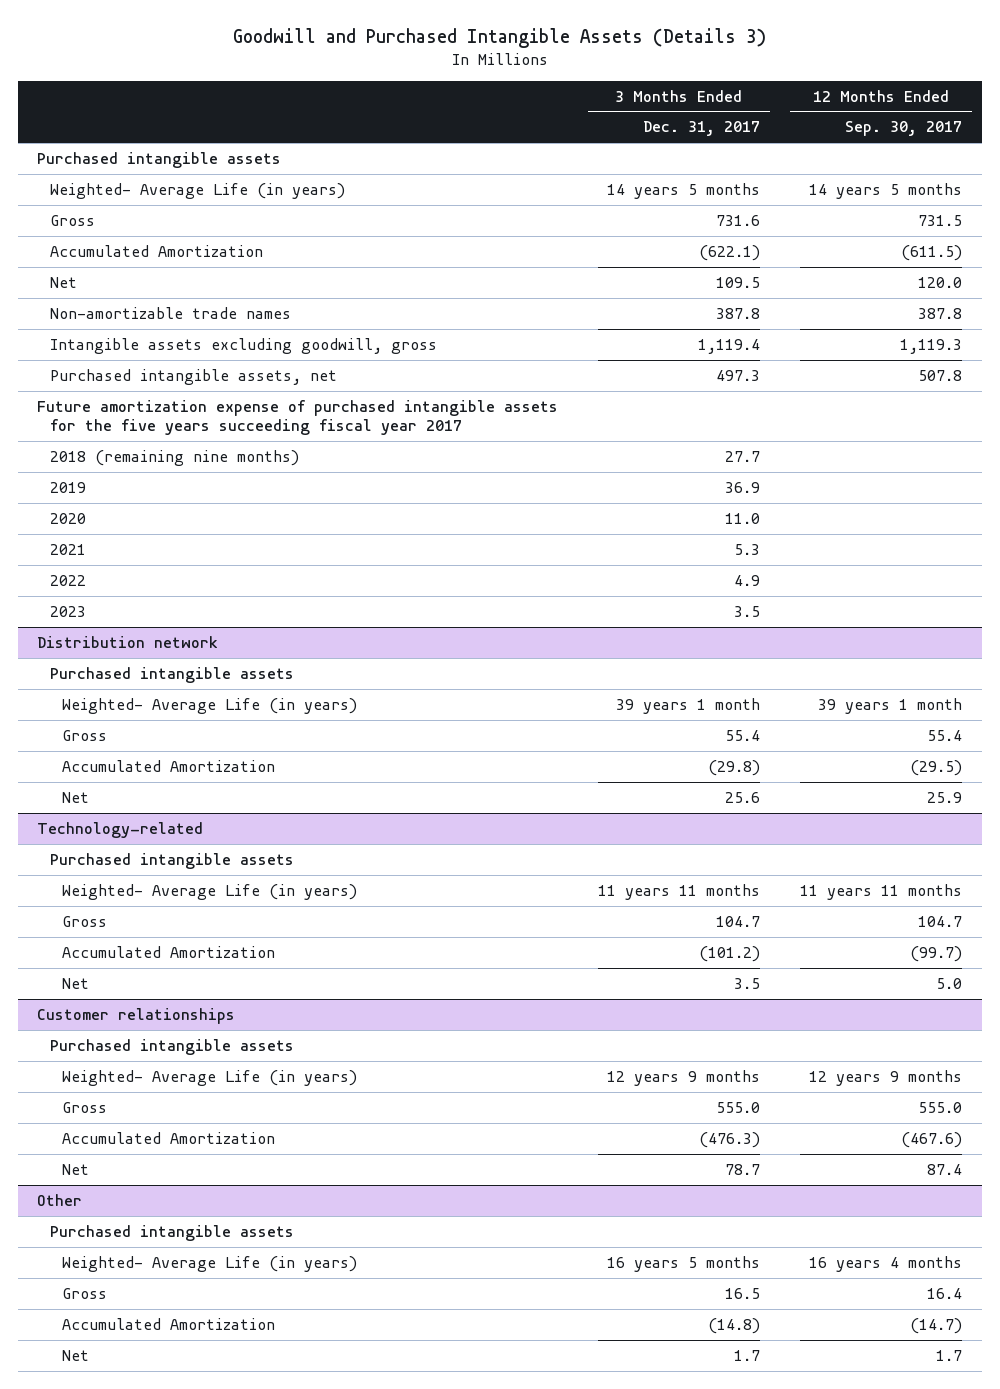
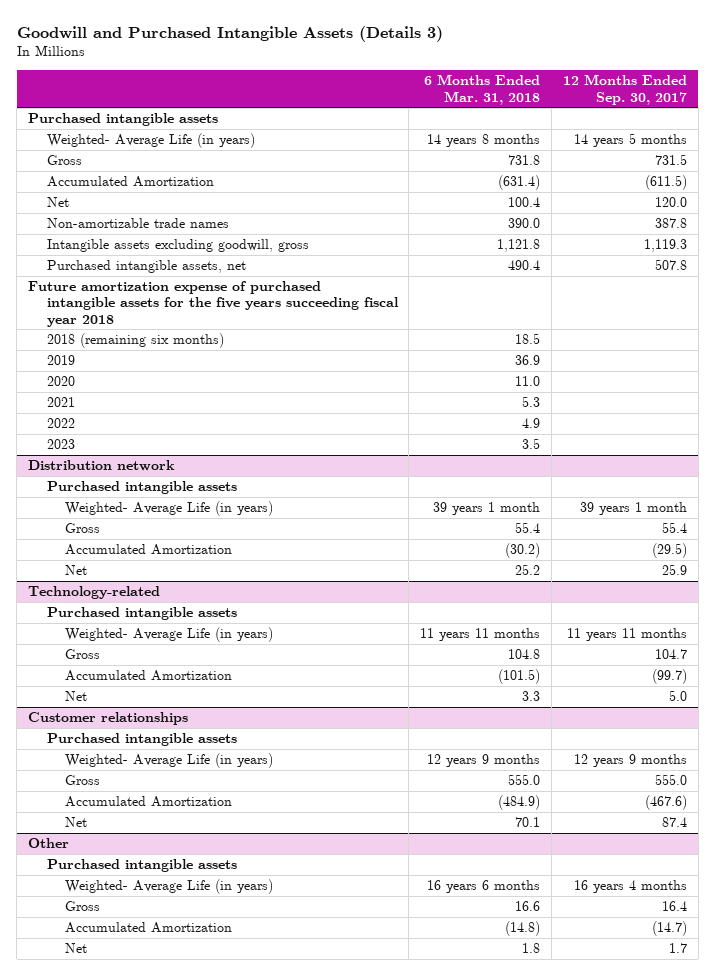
- | 3 Months Ended Dec. 31, 2017 | 12 Months Ended Sep. 30, 2017
+ | 6 Months Ended Mar. 31, 2018 | 12 Months Ended Sep. 30, 2017
- Future amortization expense of purchased intangible assets for the five years succeeding fiscal year 2017
- 2018 (remaining nine months) | 27.7 |
+ Future amortization expense of purchased intangible assets for the five years succeeding fiscal year 2018
+ 2018 (remaining six months) | 18.5 |

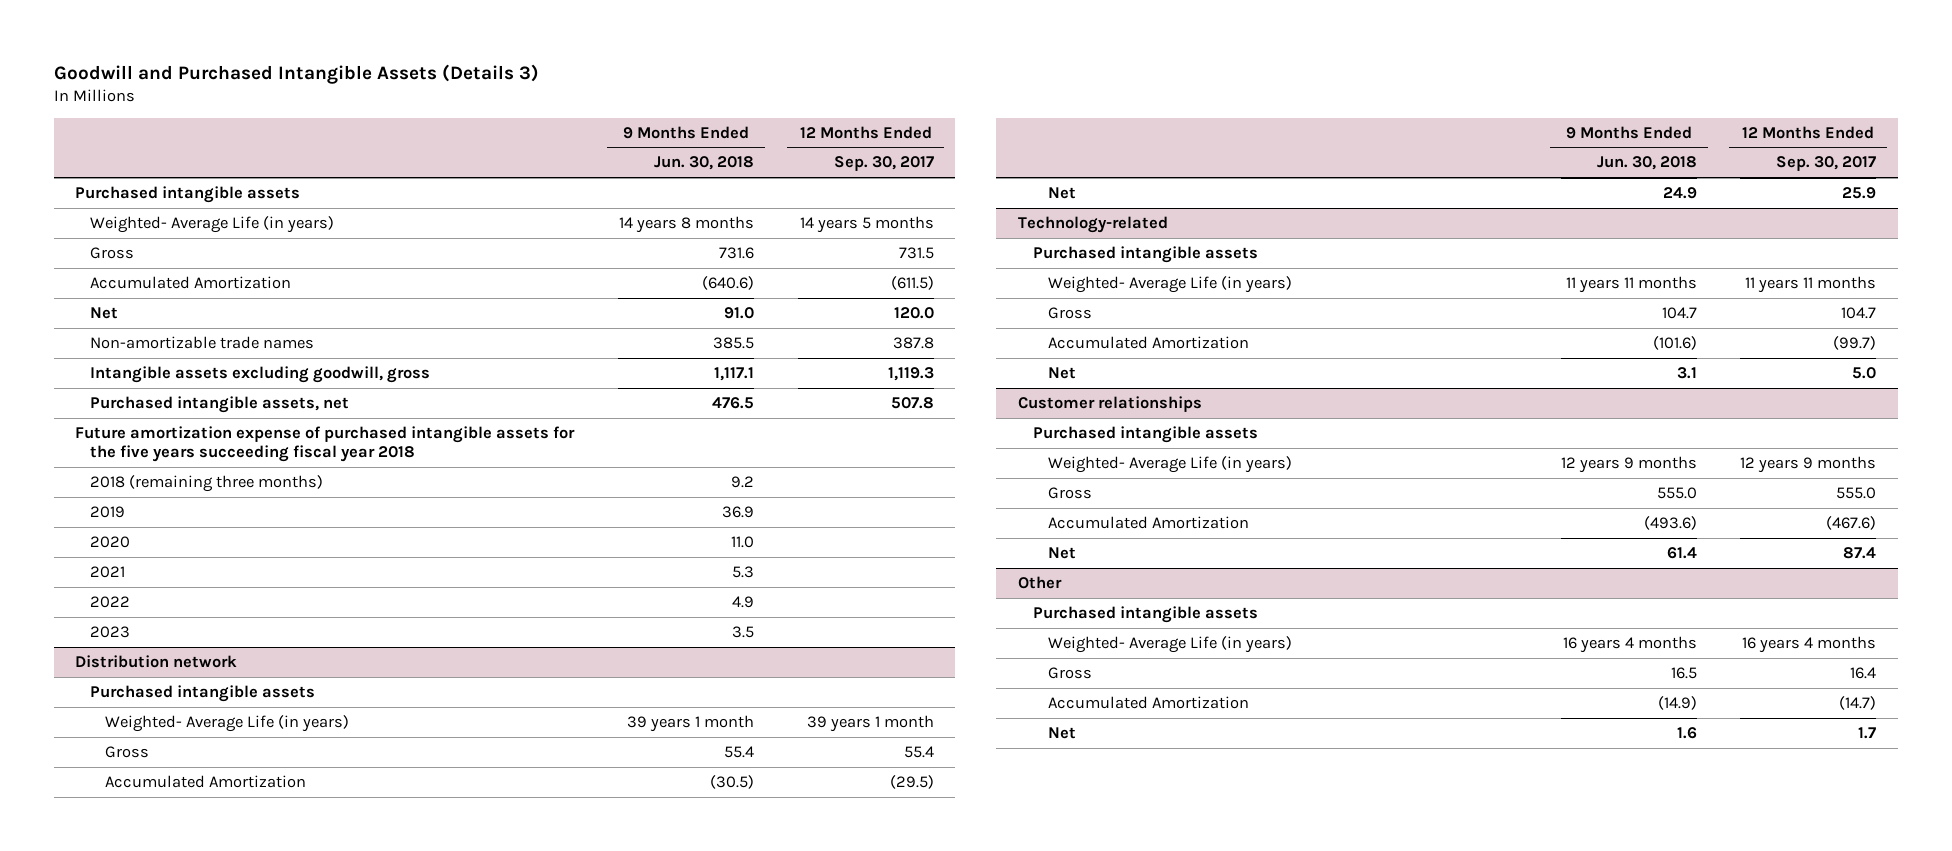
- | 6 Months Ended Mar. 31, 2018 | 12 Months Ended Sep. 30, 2017
+ | 9 Months Ended Jun. 30, 2018 | 12 Months Ended Sep. 30, 2017
- 2018 (remaining six months) | 18.5 |
+ 2018 (remaining three months) | 9.2 |

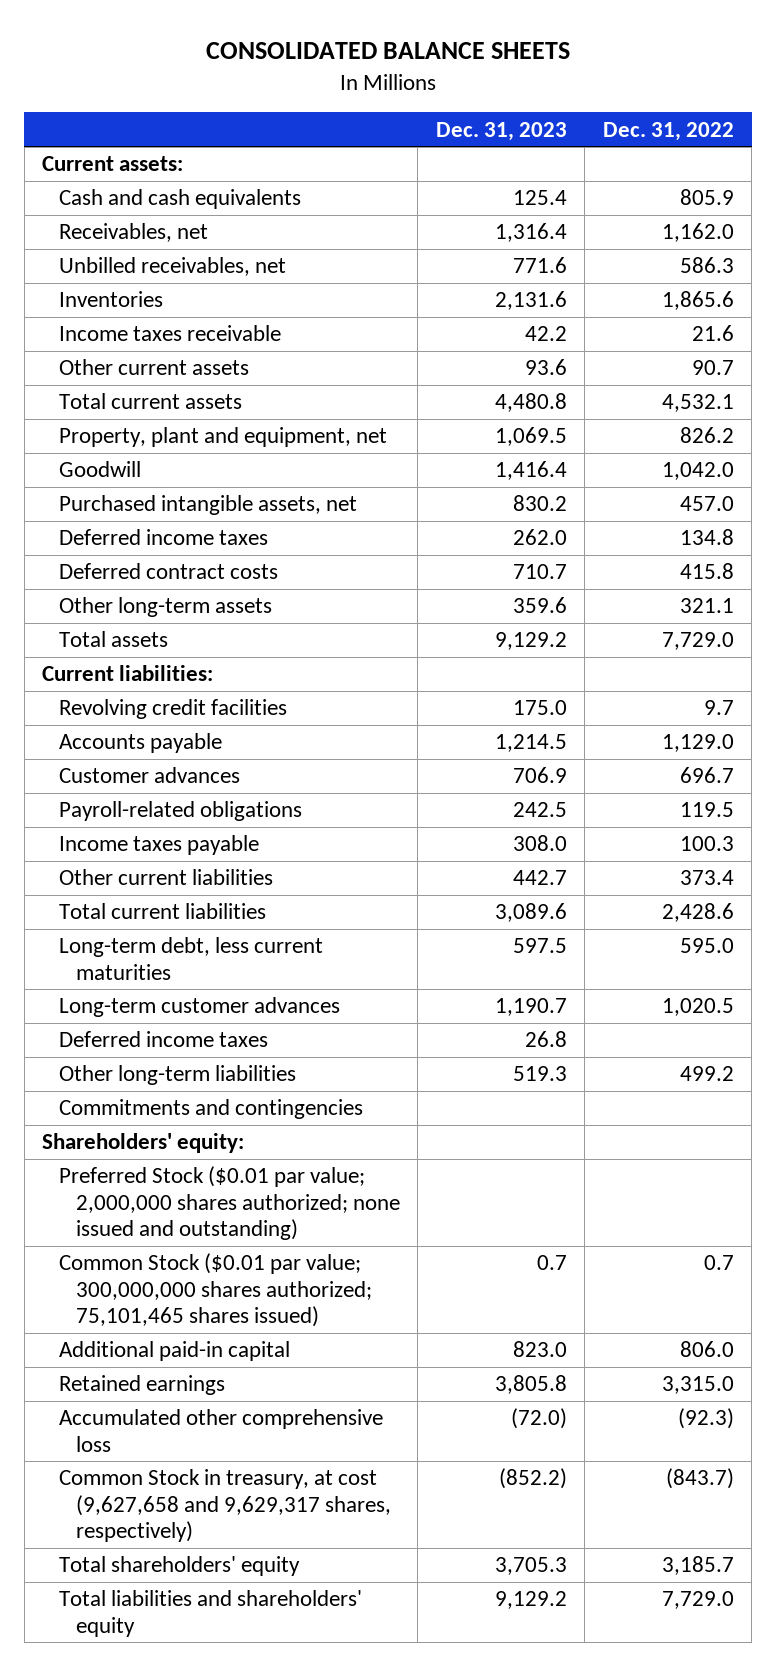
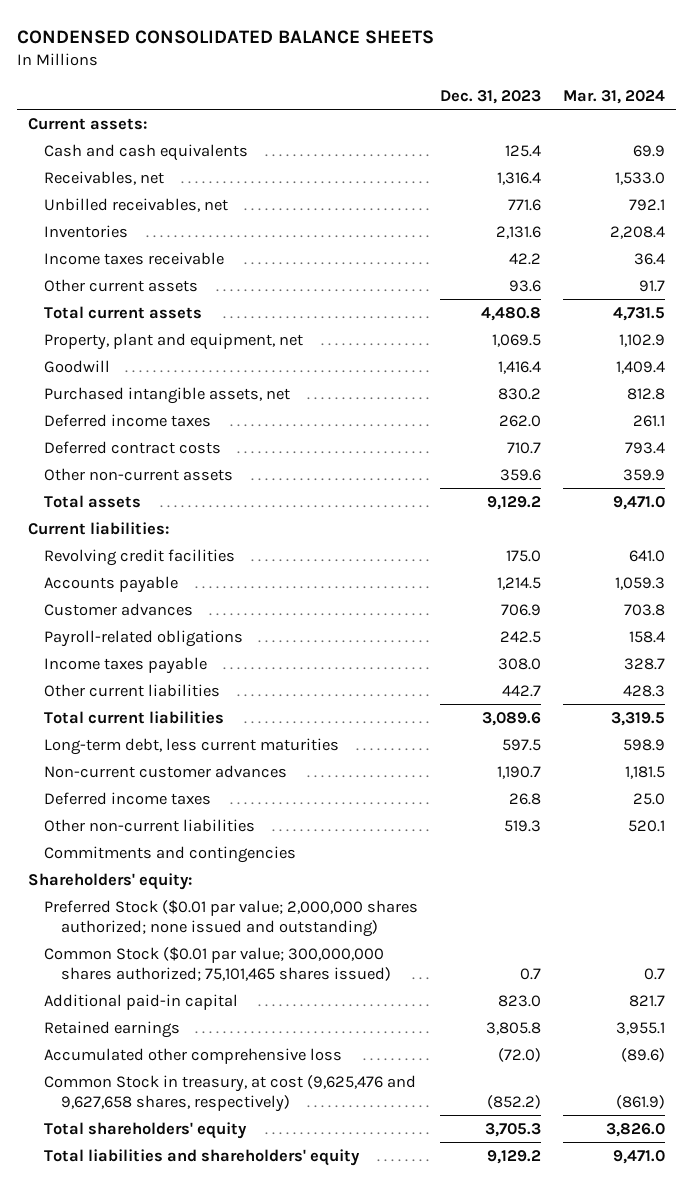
- CONSOLIDATED BALANCE SHEETS
+ CONDENSED CONSOLIDATED BALANCE SHEETS
- | Dec. 31, 2023 | Dec. 31, 2022
+ | Dec. 31, 2023 | Mar. 31, 2024
- Other long-term assets | 359.6 | 321.1
+ Other non-current assets | 359.6 | 359.9
- Long-term customer advances | 1,190.7 | 1,020.5
+ Non-current customer advances | 1,190.7 | 1,181.5
- Other long-term liabilities | 519.3 | 499.2
+ Other non-current liabilities | 519.3 | 520.1
- Common Stock in treasury, at cost (9,627,658 and 9,629,317 shares, respectively) | (852.2) | (843.7)
+ Common Stock in treasury, at cost (9,625,476 and 9,627,658 shares, respectively) | (852.2) | (861.9)

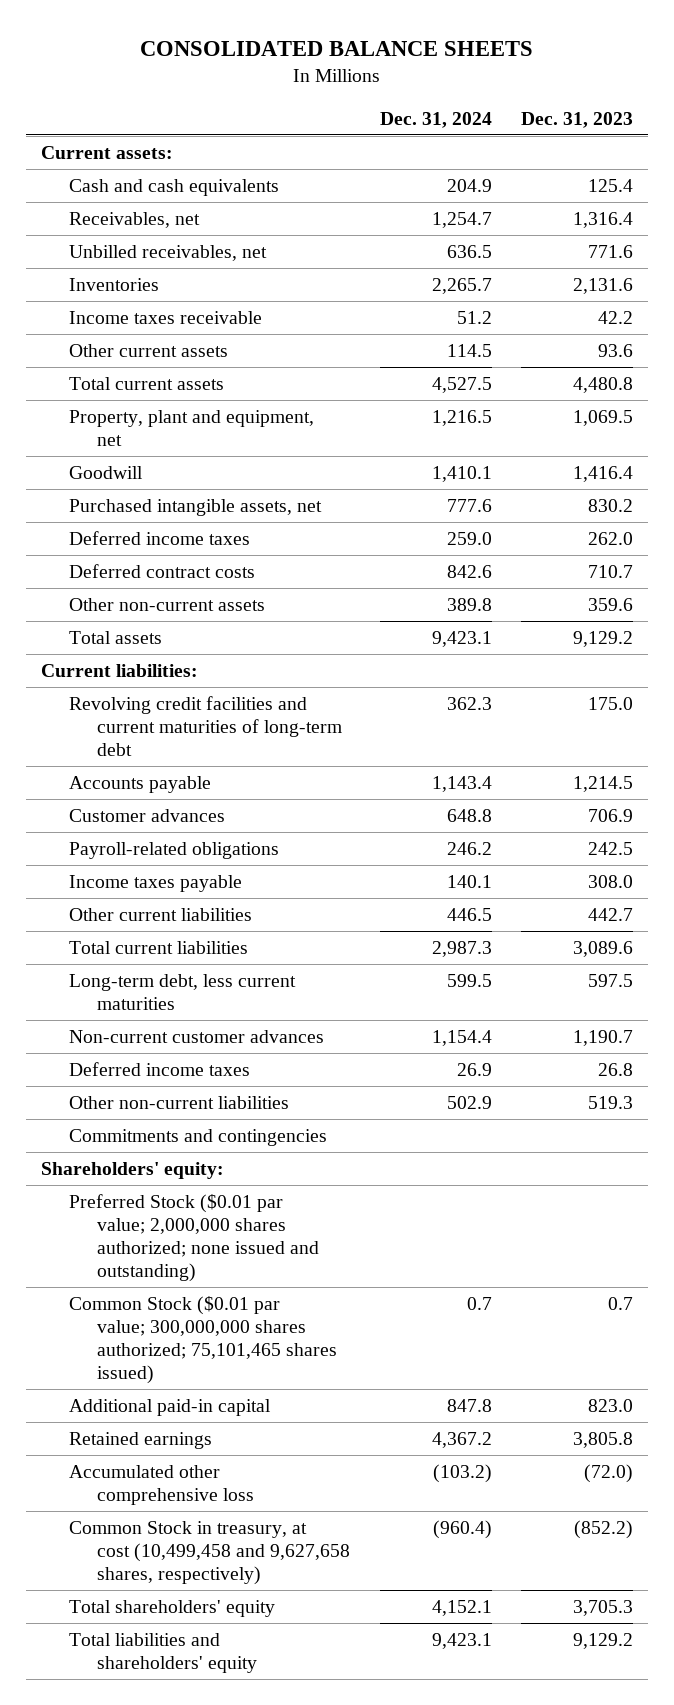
- CONDENSED CONSOLIDATED BALANCE SHEETS
+ CONSOLIDATED BALANCE SHEETS
- | Dec. 31, 2023 | Mar. 31, 2024
+ | Dec. 31, 2024 | Dec. 31, 2023
- Revolving credit facilities | 175.0 | 641.0
+ Revolving credit facilities and current maturities of long-term debt | 362.3 | 175.0
- Common Stock in treasury, at cost (9,625,476 and 9,627,658 shares, respectively) | (852.2) | (861.9)
+ Common Stock in treasury, at cost (10,499,458 and 9,627,658 shares, respectively) | (960.4) | (852.2)

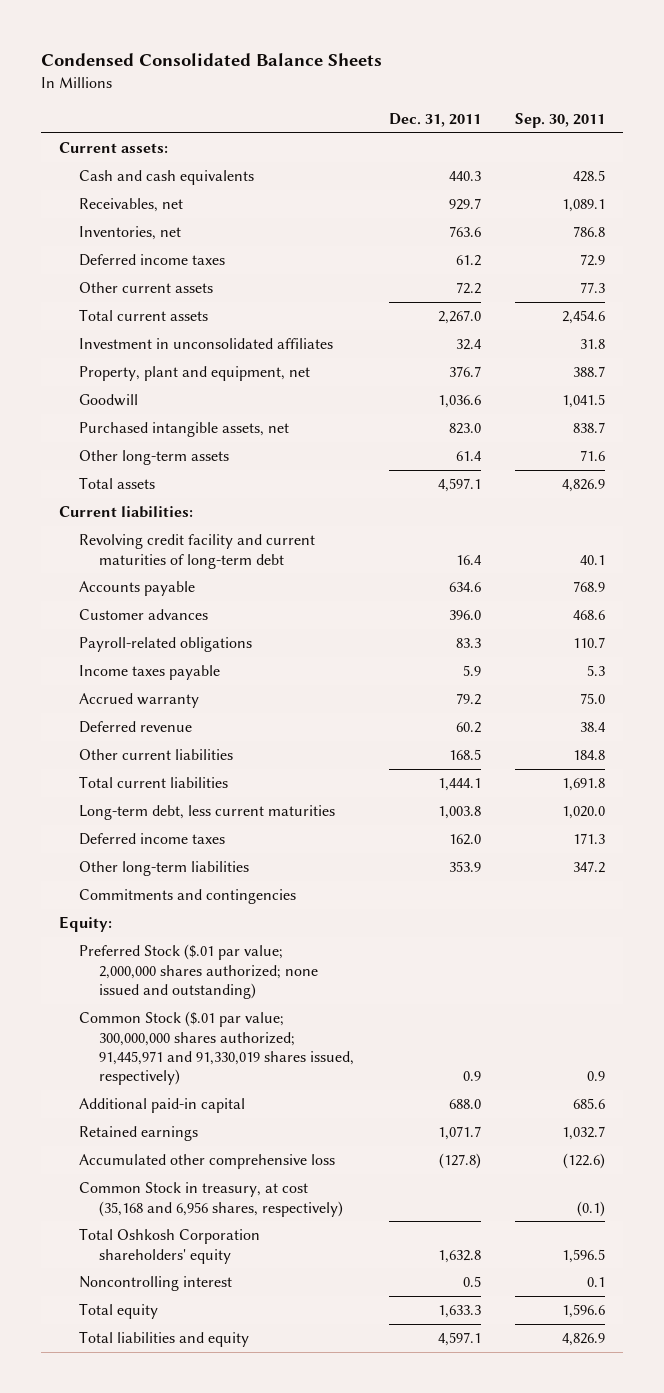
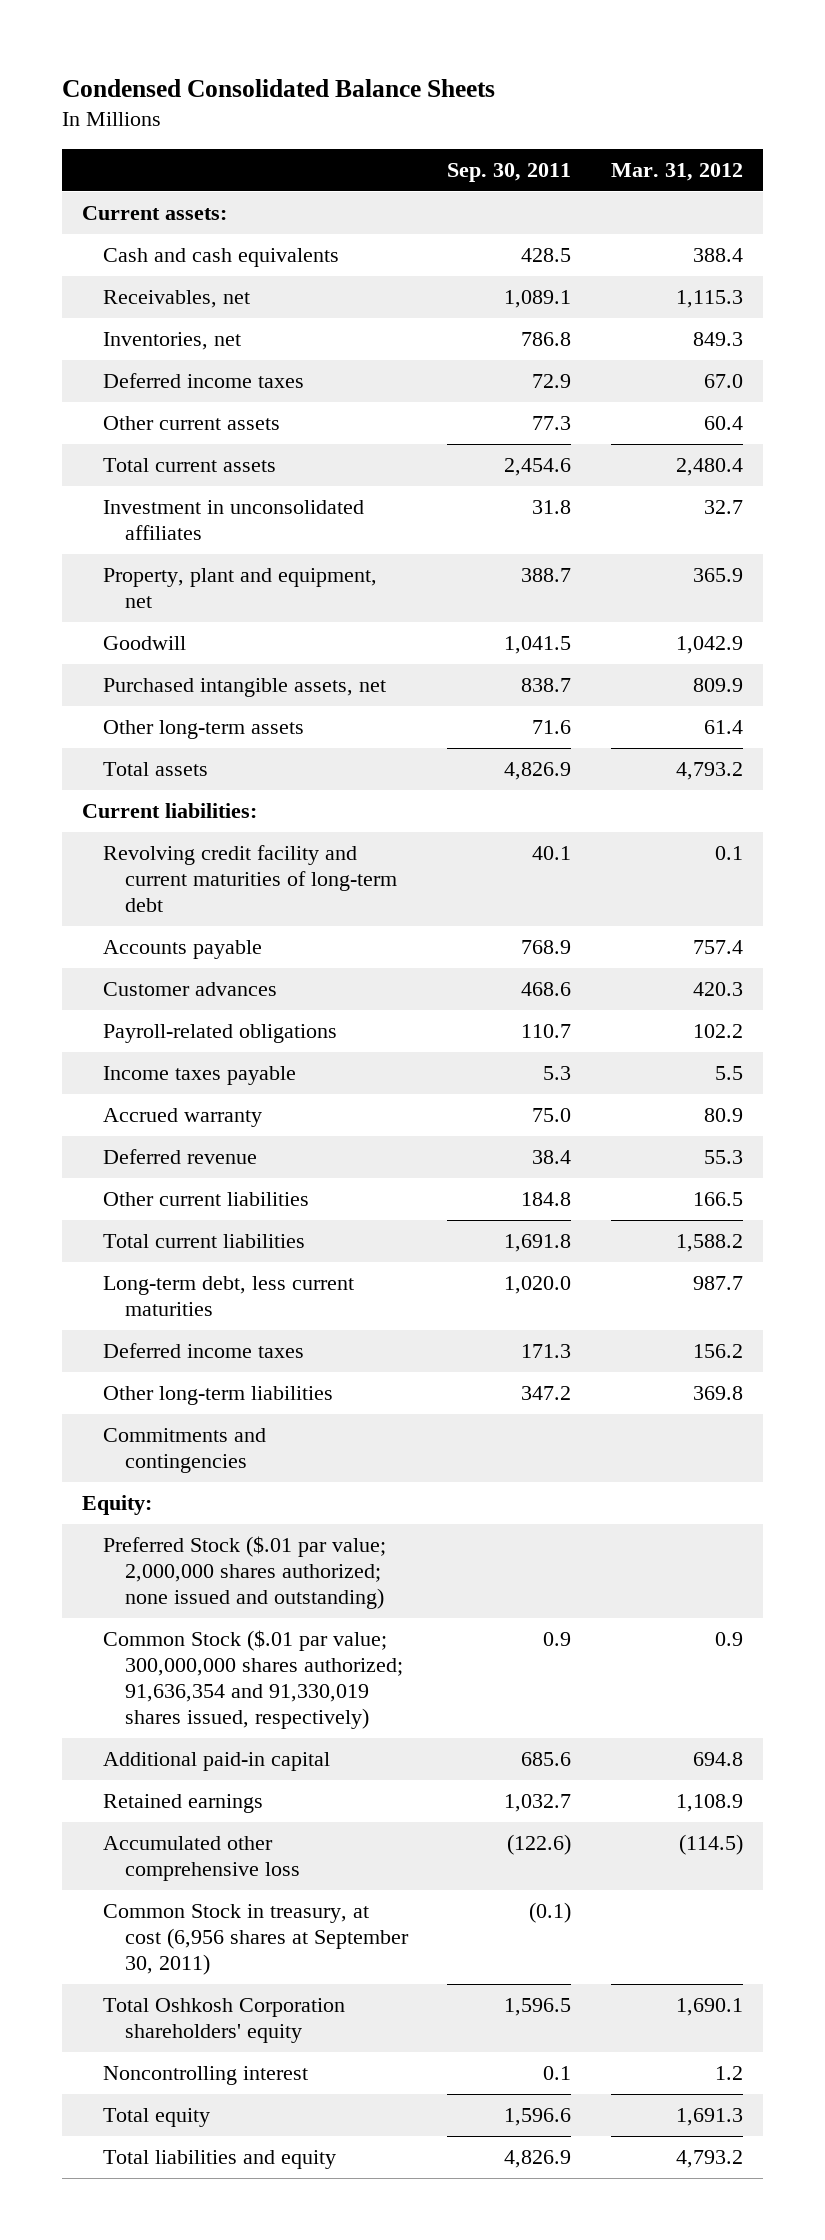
- | Dec. 31, 2011 | Sep. 30, 2011
+ | Sep. 30, 2011 | Mar. 31, 2012
- Common Stock ($.01 par value; 300,000,000 shares authorized; 91,445,971 and 91,330,019 shares issued, respectively) | 0.9 | 0.9
+ Common Stock ($.01 par value; 300,000,000 shares authorized; 91,636,354 and 91,330,019 shares issued, respectively) | 0.9 | 0.9
- Common Stock in treasury, at cost (35,168 and 6,956 shares, respectively) | | (0.1)
+ Common Stock in treasury, at cost (6,956 shares at September 30, 2011) | (0.1) |

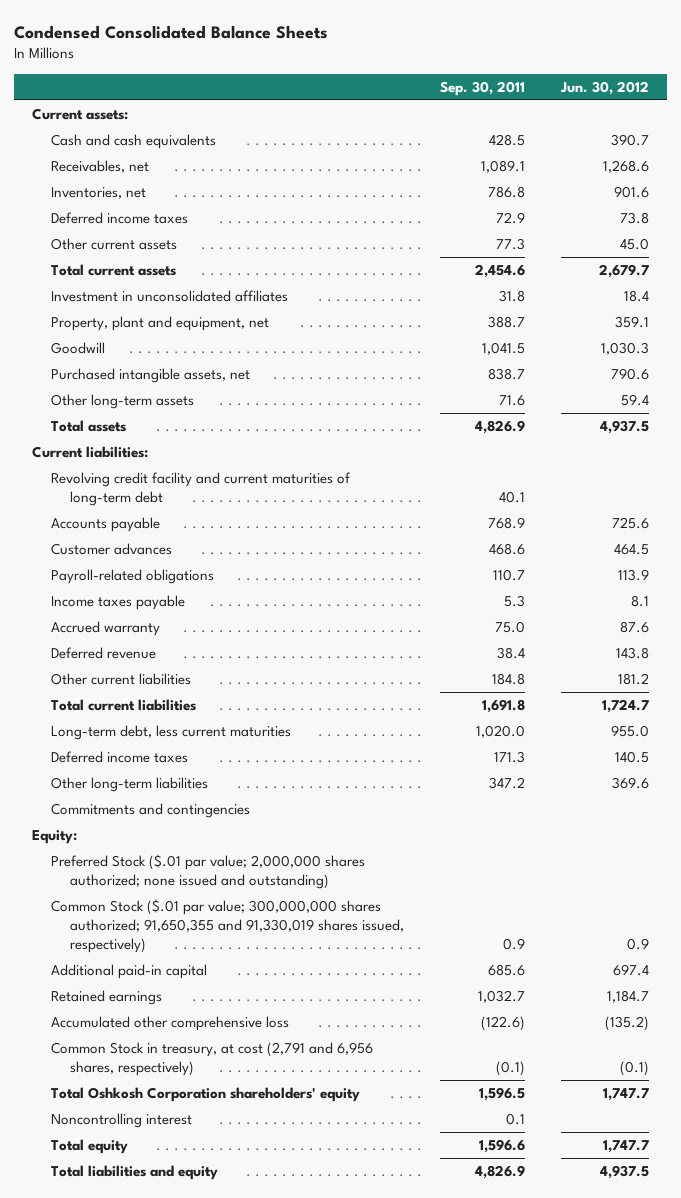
- | Sep. 30, 2011 | Mar. 31, 2012
+ | Sep. 30, 2011 | Jun. 30, 2012
- Common Stock ($.01 par value; 300,000,000 shares authorized; 91,636,354 and 91,330,019 shares issued, respectively) | 0.9 | 0.9
+ Common Stock ($.01 par value; 300,000,000 shares authorized; 91,650,355 and 91,330,019 shares issued, respectively) | 0.9 | 0.9
- Common Stock in treasury, at cost (6,956 shares at September 30, 2011) | (0.1) |
+ Common Stock in treasury, at cost (2,791 and 6,956 shares, respectively) | (0.1) | (0.1)

